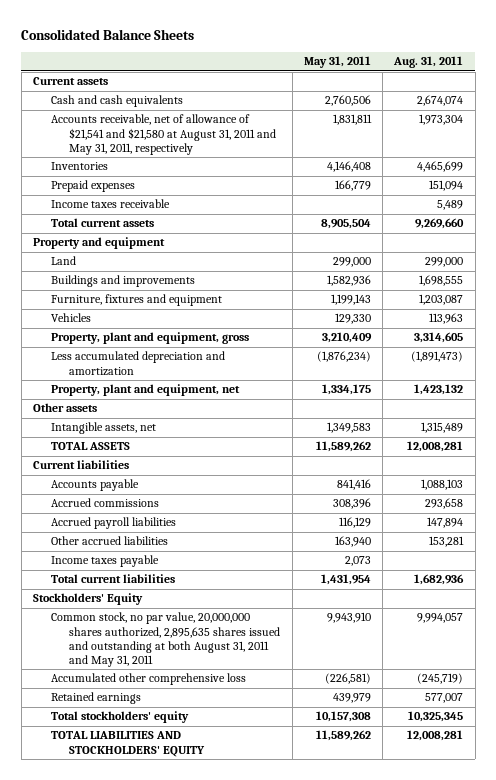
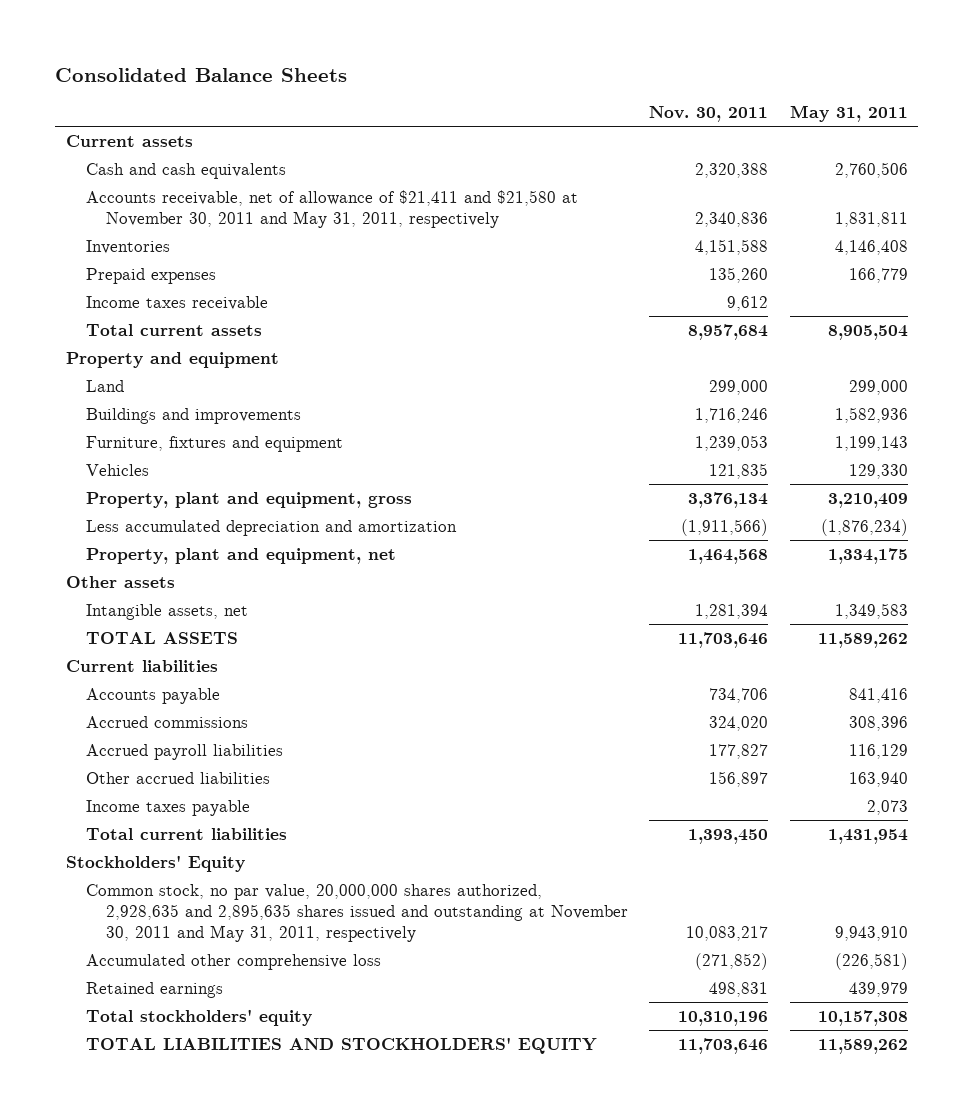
- | May 31, 2011 | Aug. 31, 2011
+ | Nov. 30, 2011 | May 31, 2011
- Accounts receivable, net of allowance of $21,541 and $21,580 at August 31, 2011 and May 31, 2011, respectively | 1,831,811 | 1,973,304
+ Accounts receivable, net of allowance of $21,411 and $21,580 at November 30, 2011 and May 31, 2011, respectively | 2,340,836 | 1,831,811
- Common stock, no par value, 20,000,000 shares authorized, 2,895,635 shares issued and outstanding at both August 31, 2011 and May 31, 2011 | 9,943,910 | 9,994,057
+ Common stock, no par value, 20,000,000 shares authorized, 2,928,635 and 2,895,635 shares issued and outstanding at November 30, 2011 and May 31, 2011, respectively | 10,083,217 | 9,943,910

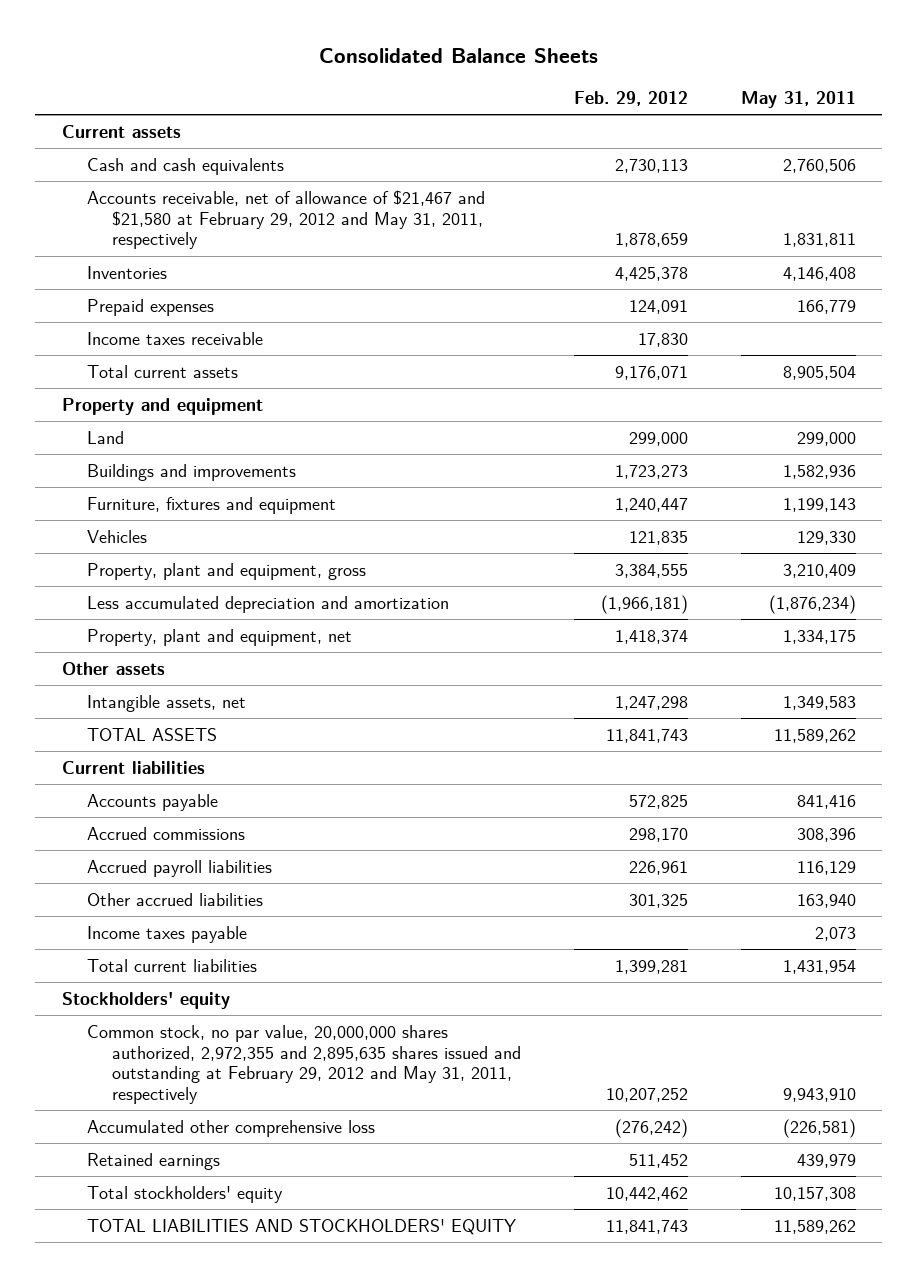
- | Nov. 30, 2011 | May 31, 2011
+ | Feb. 29, 2012 | May 31, 2011
- Accounts receivable, net of allowance of $21,411 and $21,580 at November 30, 2011 and May 31, 2011, respectively | 2,340,836 | 1,831,811
+ Accounts receivable, net of allowance of $21,467 and $21,580 at February 29, 2012 and May 31, 2011, respectively | 1,878,659 | 1,831,811
- Stockholders' Equity
- Common stock, no par value, 20,000,000 shares authorized, 2,928,635 and 2,895,635 shares issued and outstanding at November 30, 2011 and May 31, 2011, respectively | 10,083,217 | 9,943,910
+ Stockholders' equity
+ Common stock, no par value, 20,000,000 shares authorized, 2,972,355 and 2,895,635 shares issued and outstanding at February 29, 2012 and May 31, 2011, respectively | 10,207,252 | 9,943,910

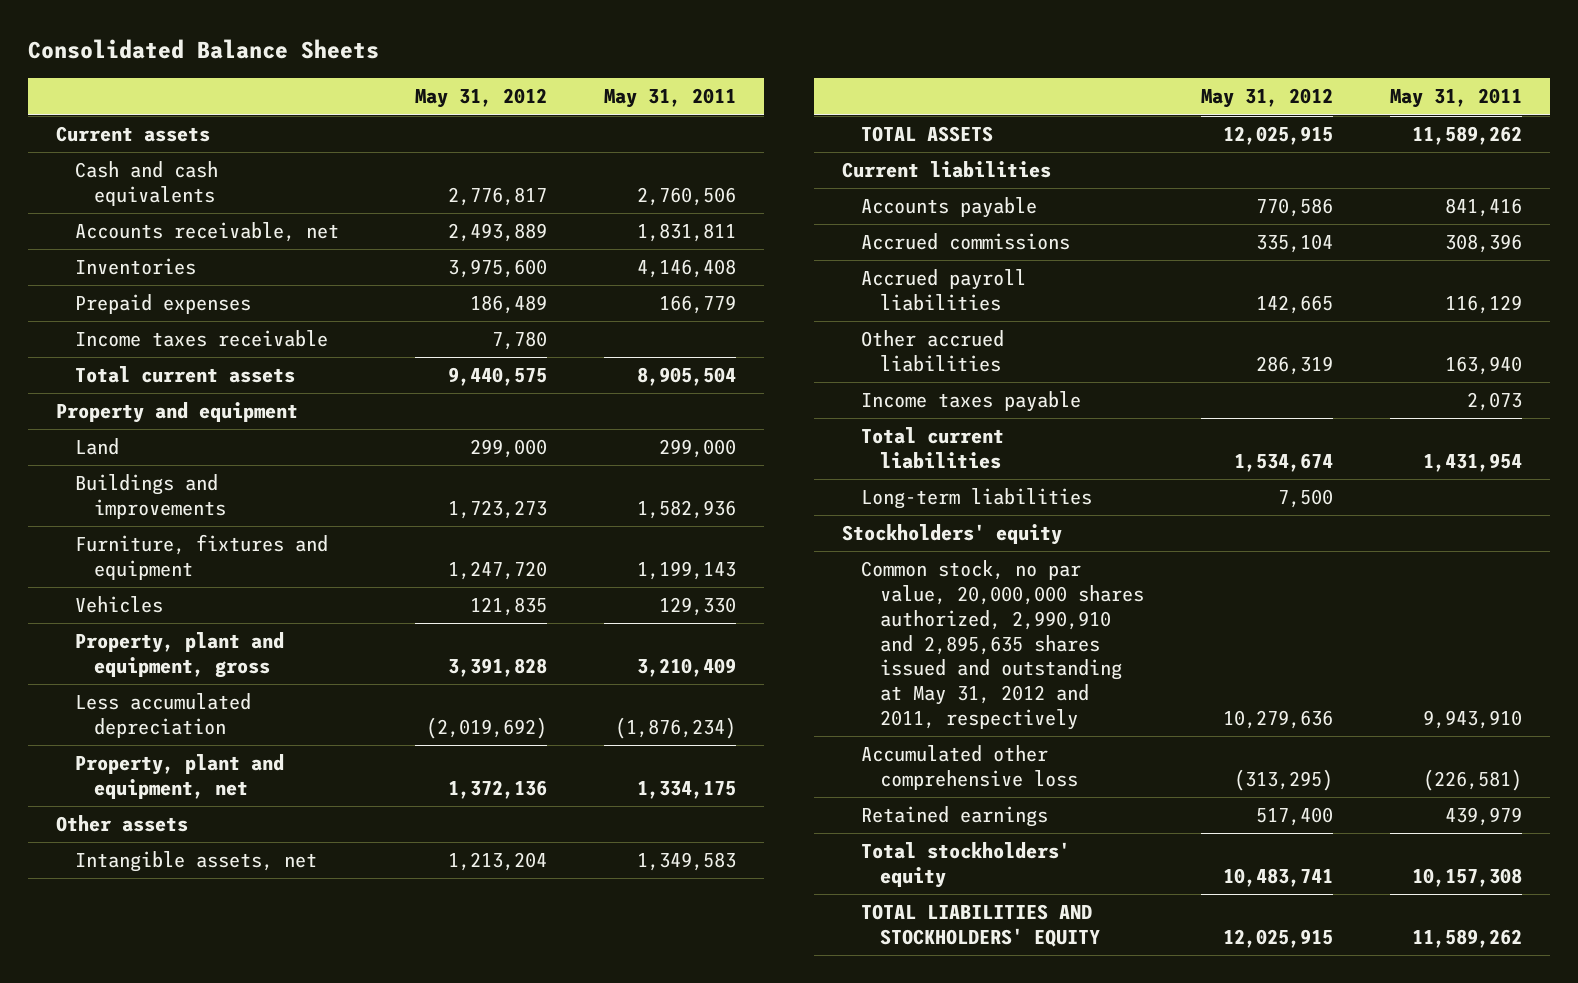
- | Feb. 29, 2012 | May 31, 2011
+ | May 31, 2012 | May 31, 2011
- Accounts receivable, net of allowance of $21,467 and $21,580 at February 29, 2012 and May 31, 2011, respectively | 1,878,659 | 1,831,811
+ Accounts receivable, net | 2,493,889 | 1,831,811
- Less accumulated depreciation and amortization | (1,966,181) | (1,876,234)
+ Less accumulated depreciation | (2,019,692) | (1,876,234)
+ Long-term liabilities | 7,500 |
- Common stock, no par value, 20,000,000 shares authorized, 2,972,355 and 2,895,635 shares issued and outstanding at February 29, 2012 and May 31, 2011, respectively | 10,207,252 | 9,943,910
+ Common stock, no par value, 20,000,000 shares authorized, 2,990,910 and 2,895,635 shares issued and outstanding at May 31, 2012 and 2011, respectively | 10,279,636 | 9,943,910

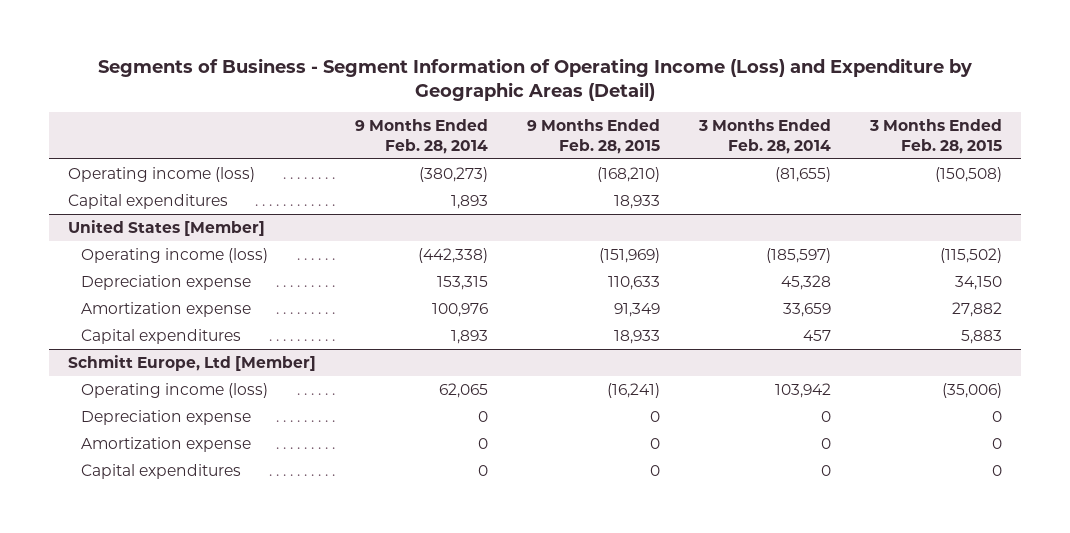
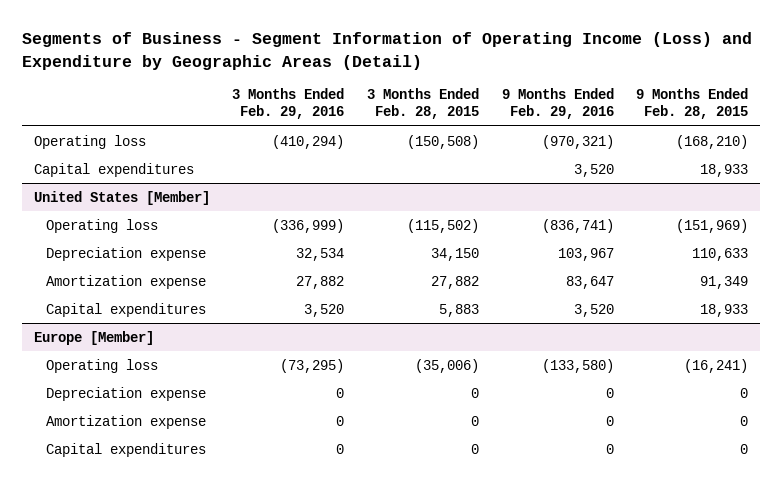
- | 9 Months Ended Feb. 28, 2014 | 9 Months Ended Feb. 28, 2015 | 3 Months Ended Feb. 28, 2014 | 3 Months Ended Feb. 28, 2015
+ | 3 Months Ended Feb. 29, 2016 | 3 Months Ended Feb. 28, 2015 | 9 Months Ended Feb. 29, 2016 | 9 Months Ended Feb. 28, 2015
- Operating income (loss) | (380,273) | (168,210) | (81,655) | (150,508)
+ Operating loss | (410,294) | (150,508) | (970,321) | (168,210)
@ United States [Member]
- Operating income (loss) | (442,338) | (151,969) | (185,597) | (115,502)
+ Operating loss | (336,999) | (115,502) | (836,741) | (151,969)
- Schmitt Europe, Ltd [Member]
- Operating income (loss) | 62,065 | (16,241) | 103,942 | (35,006)
+ Europe [Member]
+ Operating loss | (73,295) | (35,006) | (133,580) | (16,241)

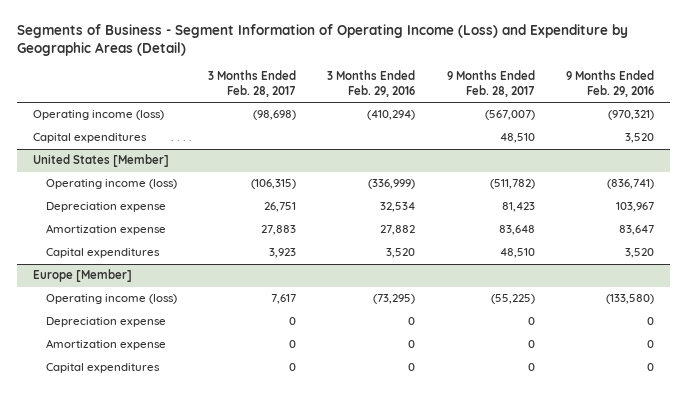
- | 3 Months Ended Feb. 29, 2016 | 3 Months Ended Feb. 28, 2015 | 9 Months Ended Feb. 29, 2016 | 9 Months Ended Feb. 28, 2015
+ | 3 Months Ended Feb. 28, 2017 | 3 Months Ended Feb. 29, 2016 | 9 Months Ended Feb. 28, 2017 | 9 Months Ended Feb. 29, 2016
- Operating loss | (410,294) | (150,508) | (970,321) | (168,210)
+ Operating income (loss) | (98,698) | (410,294) | (567,007) | (970,321)
@ United States [Member]
- Operating loss | (336,999) | (115,502) | (836,741) | (151,969)
+ Operating income (loss) | (106,315) | (336,999) | (511,782) | (836,741)
@ Europe [Member]
- Operating loss | (73,295) | (35,006) | (133,580) | (16,241)
+ Operating income (loss) | 7,617 | (73,295) | (55,225) | (133,580)

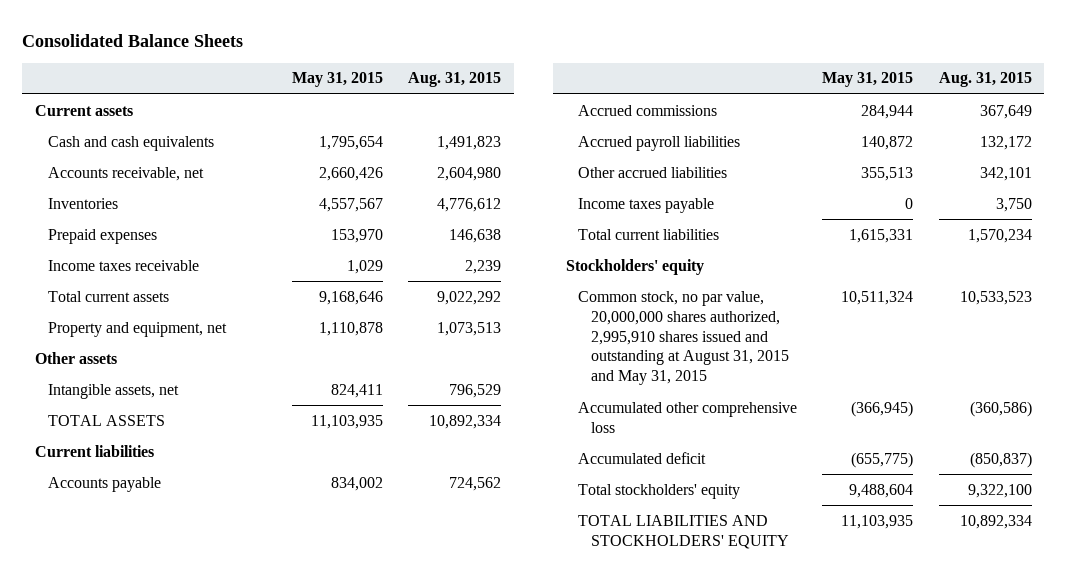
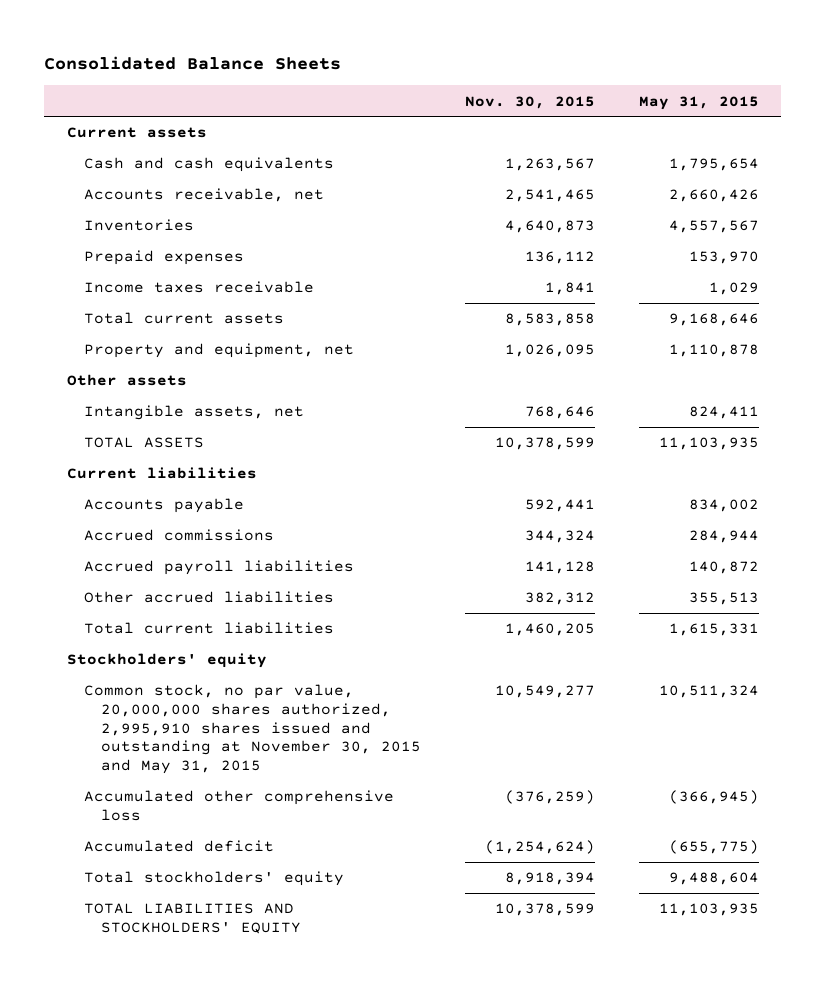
- | May 31, 2015 | Aug. 31, 2015
+ | Nov. 30, 2015 | May 31, 2015
- Income taxes payable | 0 | 3,750
- Common stock, no par value, 20,000,000 shares authorized, 2,995,910 shares issued and outstanding at August 31, 2015 and May 31, 2015 | 10,511,324 | 10,533,523
+ Common stock, no par value, 20,000,000 shares authorized, 2,995,910 shares issued and outstanding at November 30, 2015 and May 31, 2015 | 10,549,277 | 10,511,324

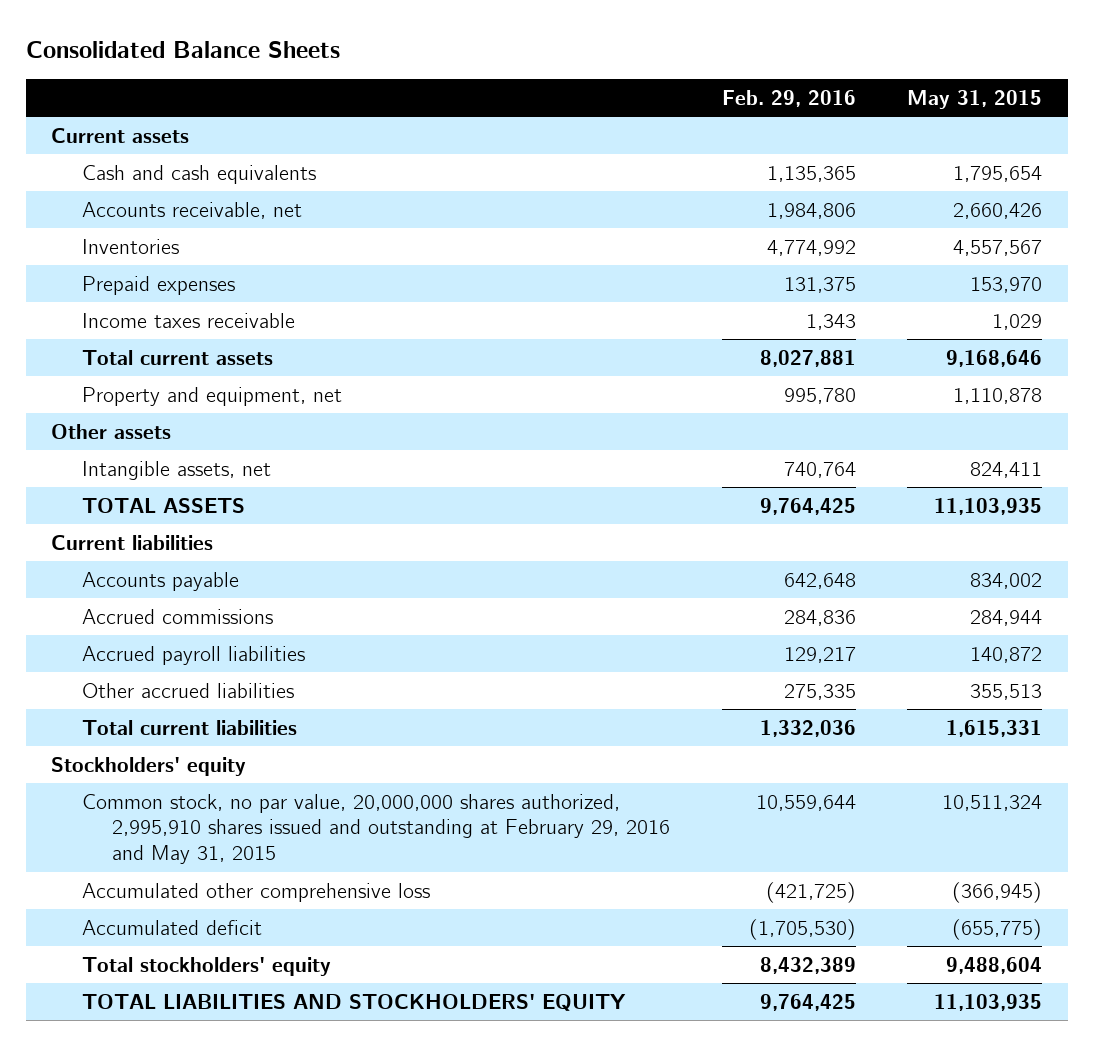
- | Nov. 30, 2015 | May 31, 2015
+ | Feb. 29, 2016 | May 31, 2015
- Common stock, no par value, 20,000,000 shares authorized, 2,995,910 shares issued and outstanding at November 30, 2015 and May 31, 2015 | 10,549,277 | 10,511,324
+ Common stock, no par value, 20,000,000 shares authorized, 2,995,910 shares issued and outstanding at February 29, 2016 and May 31, 2015 | 10,559,644 | 10,511,324

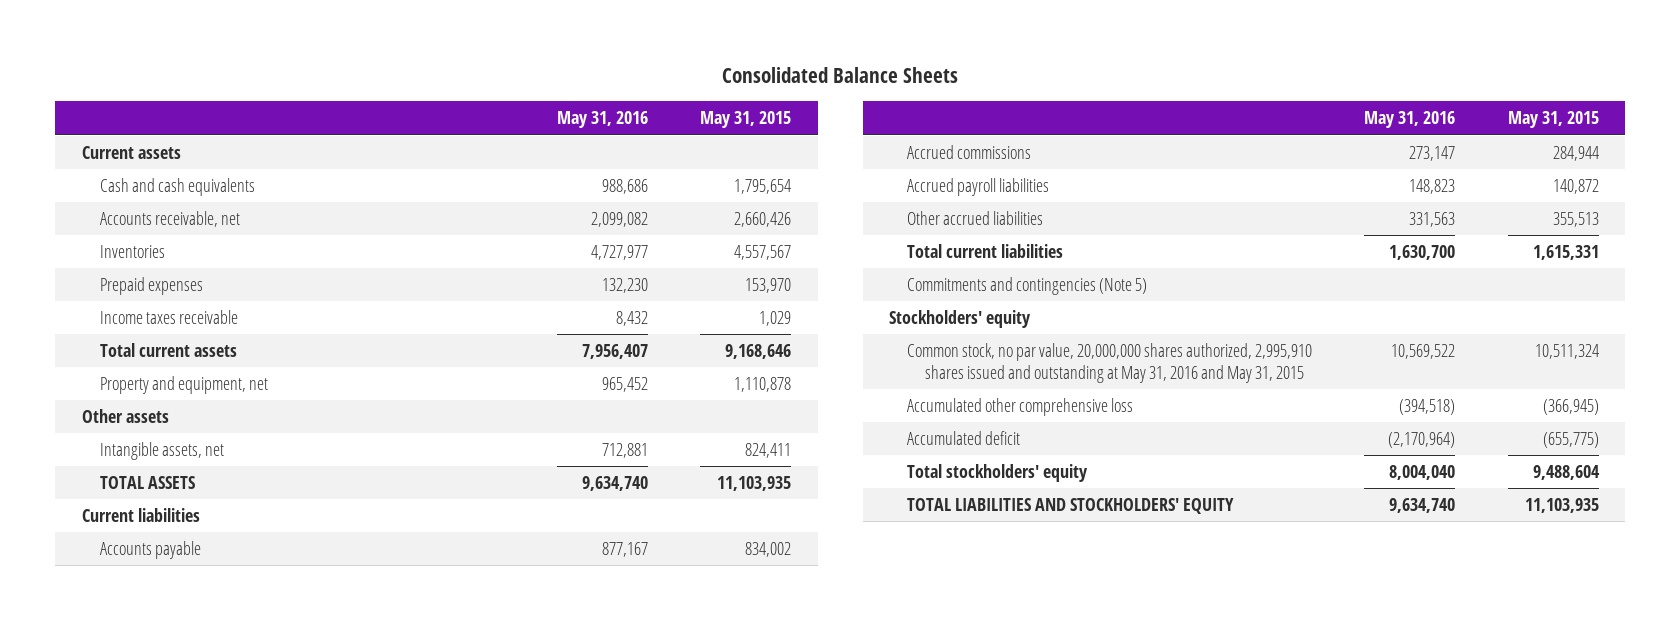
- | Feb. 29, 2016 | May 31, 2015
+ | May 31, 2016 | May 31, 2015
+ Commitments and contingencies (Note 5)
- Common stock, no par value, 20,000,000 shares authorized, 2,995,910 shares issued and outstanding at February 29, 2016 and May 31, 2015 | 10,559,644 | 10,511,324
+ Common stock, no par value, 20,000,000 shares authorized, 2,995,910 shares issued and outstanding at May 31, 2016 and May 31, 2015 | 10,569,522 | 10,511,324

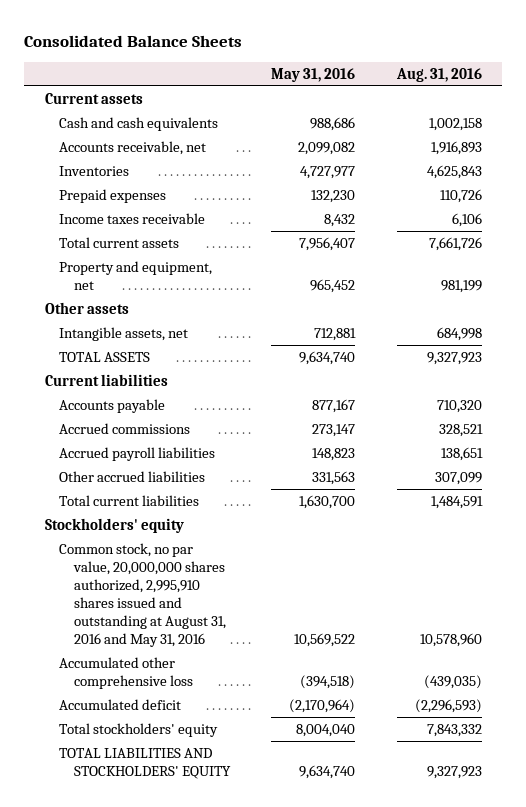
- | May 31, 2016 | May 31, 2015
+ | May 31, 2016 | Aug. 31, 2016
- Commitments and contingencies (Note 5)
- Common stock, no par value, 20,000,000 shares authorized, 2,995,910 shares issued and outstanding at May 31, 2016 and May 31, 2015 | 10,569,522 | 10,511,324
+ Common stock, no par value, 20,000,000 shares authorized, 2,995,910 shares issued and outstanding at August 31, 2016 and May 31, 2016 | 10,569,522 | 10,578,960

